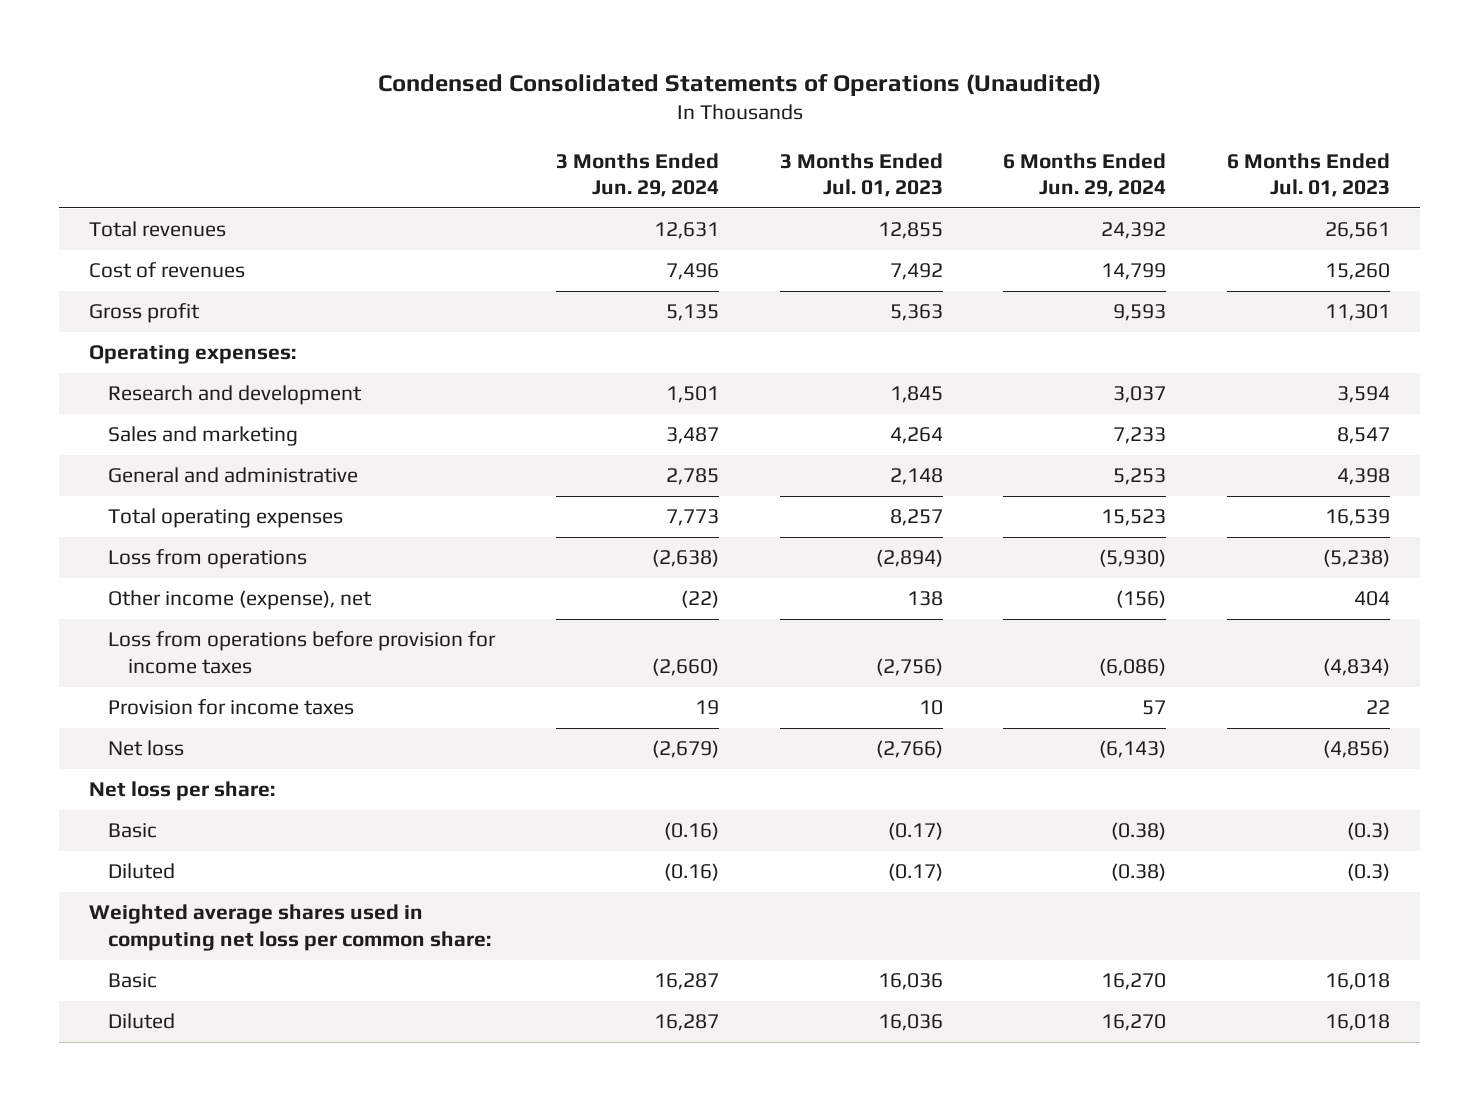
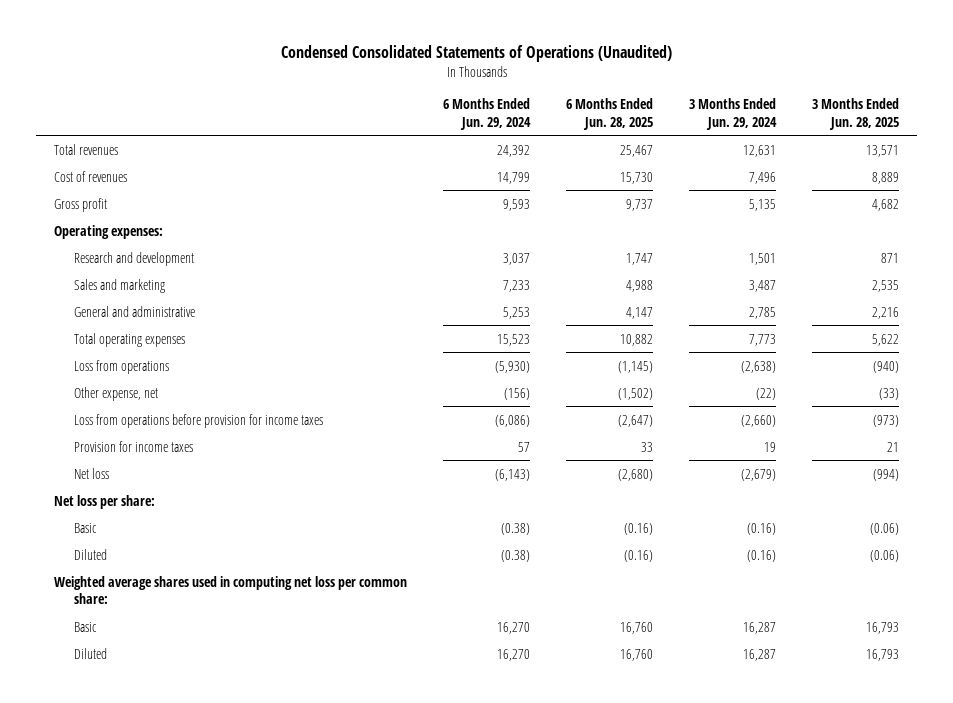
- | 3 Months Ended Jun. 29, 2024 | 3 Months Ended Jul. 01, 2023 | 6 Months Ended Jun. 29, 2024 | 6 Months Ended Jul. 01, 2023
+ | 6 Months Ended Jun. 29, 2024 | 6 Months Ended Jun. 28, 2025 | 3 Months Ended Jun. 29, 2024 | 3 Months Ended Jun. 28, 2025
- Other income (expense), net | (22) | 138 | (156) | 404
+ Other expense, net | (156) | (1,502) | (22) | (33)

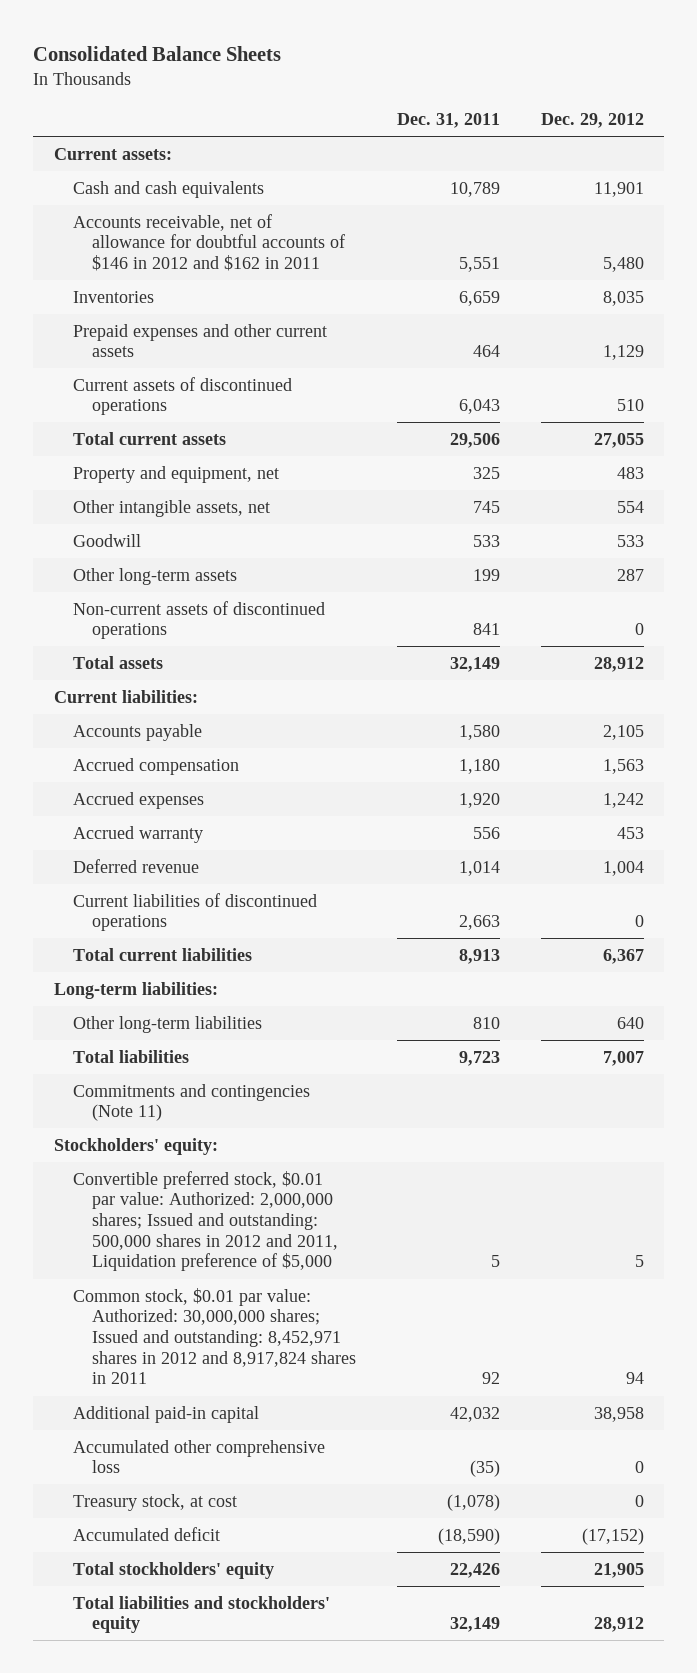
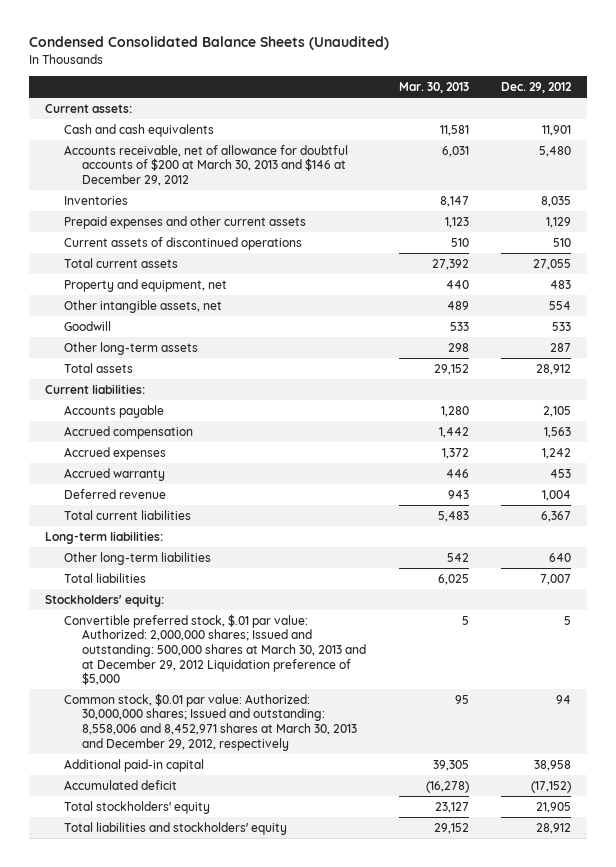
- Consolidated Balance Sheets
+ Condensed Consolidated Balance Sheets (Unaudited)
- | Dec. 31, 2011 | Dec. 29, 2012
+ | Mar. 30, 2013 | Dec. 29, 2012
- Accounts receivable, net of allowance for doubtful accounts of $146 in 2012 and $162 in 2011 | 5,551 | 5,480
+ Accounts receivable, net of allowance for doubtful accounts of $200 at March 30, 2013 and $146 at December 29, 2012 | 6,031 | 5,480
- Non-current assets of discontinued operations | 841 | 0
- Current liabilities of discontinued operations | 2,663 | 0
- Commitments and contingencies (Note 11)
- Convertible preferred stock, $0.01 par value: Authorized: 2,000,000 shares; Issued and outstanding: 500,000 shares in 2012 and 2011, Liquidation preference of $5,000 | 5 | 5
- Common stock, $0.01 par value: Authorized: 30,000,000 shares; Issued and outstanding: 8,452,971 shares in 2012 and 8,917,824 shares in 2011 | 92 | 94
+ Convertible preferred stock, $.01 par value: Authorized: 2,000,000 shares; Issued and outstanding: 500,000 shares at March 30, 2013 and at December 29, 2012 Liquidation preference of $5,000 | 5 | 5
+ Common stock, $0.01 par value: Authorized: 30,000,000 shares; Issued and outstanding: 8,558,006 and 8,452,971 shares at March 30, 2013 and December 29, 2012, respectively | 95 | 94
- Accumulated other comprehensive loss | (35) | 0
- Treasury stock, at cost | (1,078) | 0

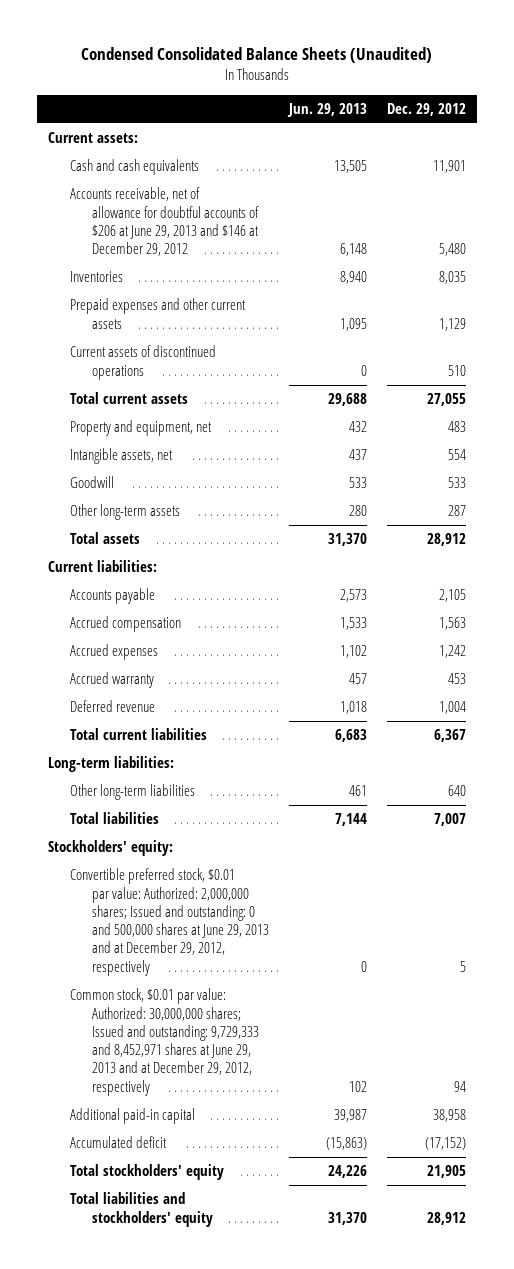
- | Mar. 30, 2013 | Dec. 29, 2012
+ | Jun. 29, 2013 | Dec. 29, 2012
- Accounts receivable, net of allowance for doubtful accounts of $200 at March 30, 2013 and $146 at December 29, 2012 | 6,031 | 5,480
+ Accounts receivable, net of allowance for doubtful accounts of $206 at June 29, 2013 and $146 at December 29, 2012 | 6,148 | 5,480
- Other intangible assets, net | 489 | 554
+ Intangible assets, net | 437 | 554
- Convertible preferred stock, $.01 par value: Authorized: 2,000,000 shares; Issued and outstanding: 500,000 shares at March 30, 2013 and at December 29, 2012 Liquidation preference of $5,000 | 5 | 5
- Common stock, $0.01 par value: Authorized: 30,000,000 shares; Issued and outstanding: 8,558,006 and 8,452,971 shares at March 30, 2013 and December 29, 2012, respectively | 95 | 94
+ Convertible preferred stock, $0.01 par value: Authorized: 2,000,000 shares; Issued and outstanding: 0 and 500,000 shares at June 29, 2013 and at December 29, 2012, respectively | 0 | 5
+ Common stock, $0.01 par value: Authorized: 30,000,000 shares; Issued and outstanding: 9,729,333 and 8,452,971 shares at June 29, 2013 and at December 29, 2012, respectively | 102 | 94

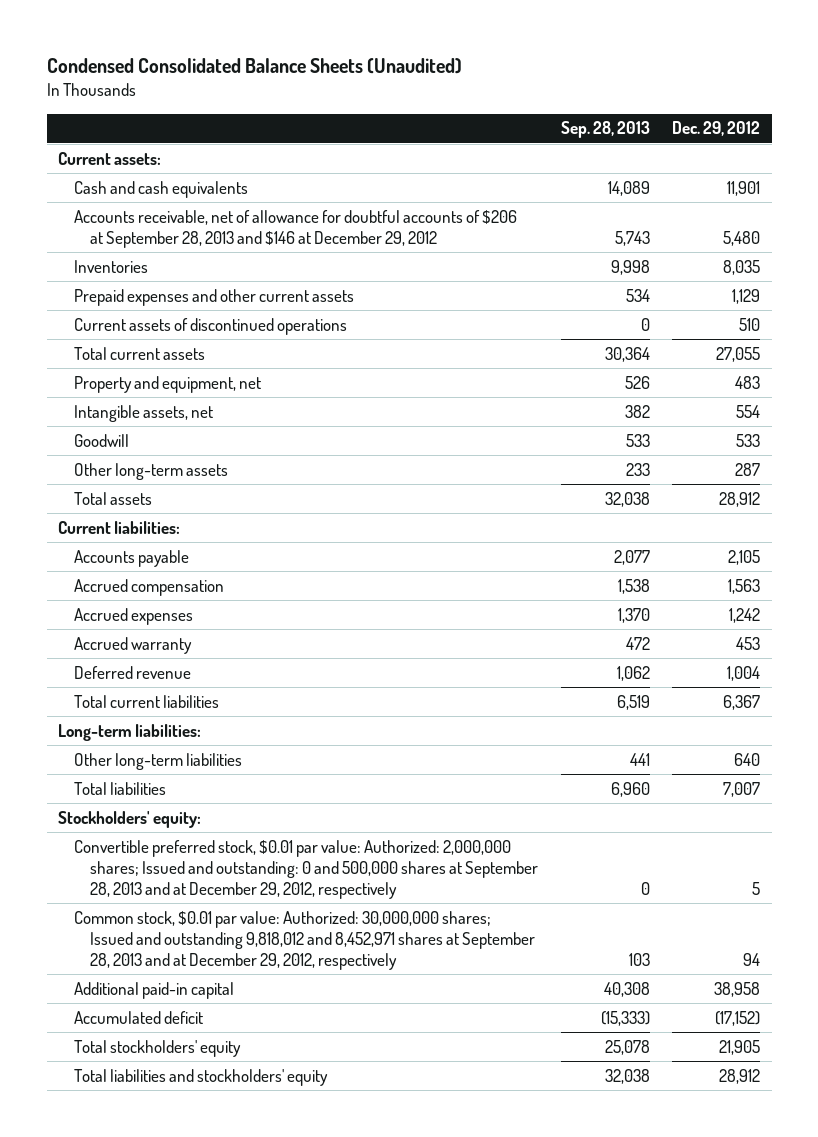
- | Jun. 29, 2013 | Dec. 29, 2012
+ | Sep. 28, 2013 | Dec. 29, 2012
- Accounts receivable, net of allowance for doubtful accounts of $206 at June 29, 2013 and $146 at December 29, 2012 | 6,148 | 5,480
+ Accounts receivable, net of allowance for doubtful accounts of $206 at September 28, 2013 and $146 at December 29, 2012 | 5,743 | 5,480
- Convertible preferred stock, $0.01 par value: Authorized: 2,000,000 shares; Issued and outstanding: 0 and 500,000 shares at June 29, 2013 and at December 29, 2012, respectively | 0 | 5
- Common stock, $0.01 par value: Authorized: 30,000,000 shares; Issued and outstanding: 9,729,333 and 8,452,971 shares at June 29, 2013 and at December 29, 2012, respectively | 102 | 94
+ Convertible preferred stock, $0.01 par value: Authorized: 2,000,000 shares; Issued and outstanding: 0 and 500,000 shares at September 28, 2013 and at December 29, 2012, respectively | 0 | 5
+ Common stock, $0.01 par value: Authorized: 30,000,000 shares; Issued and outstanding 9,818,012 and 8,452,971 shares at September 28, 2013 and at December 29, 2012, respectively | 103 | 94

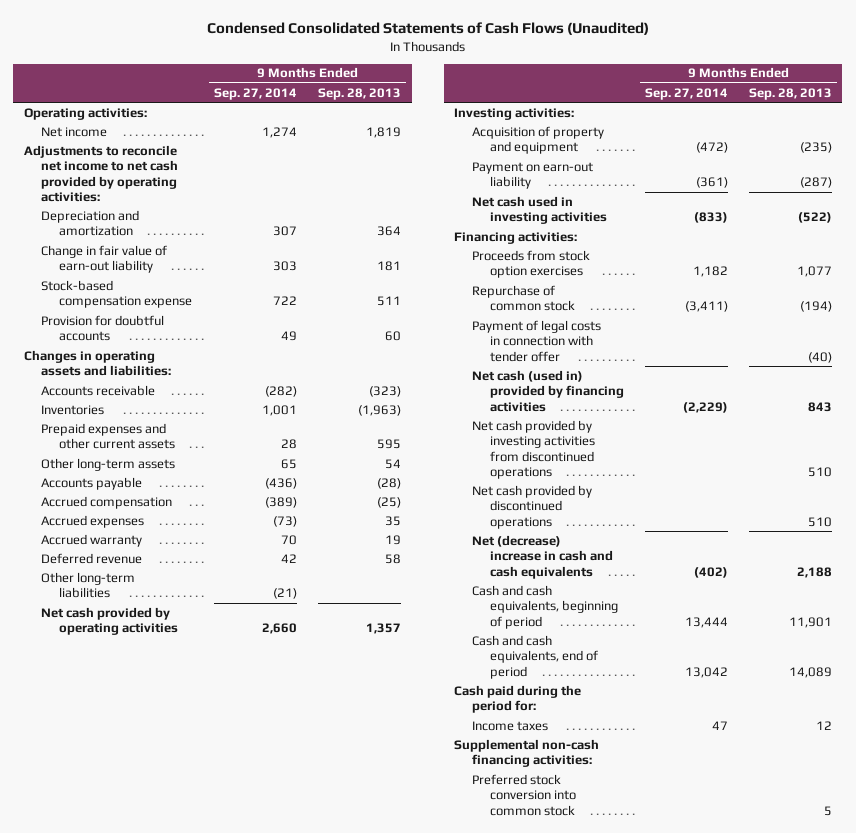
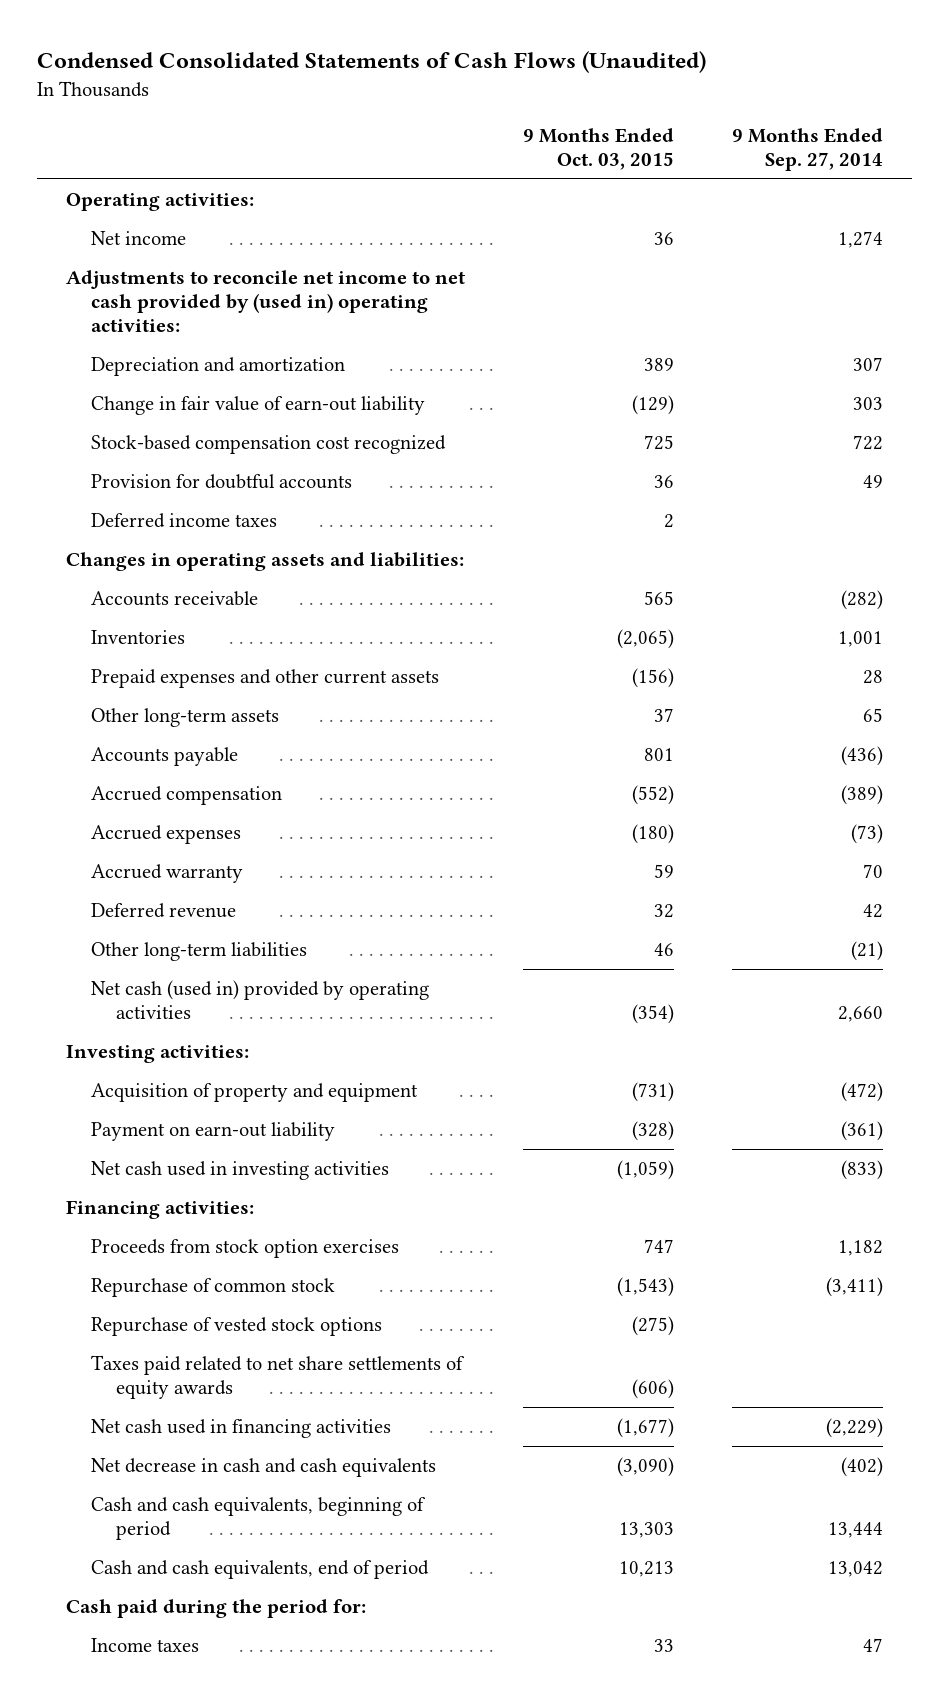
- | 9 Months Ended Sep. 27, 2014 | 9 Months Ended Sep. 28, 2013
+ | 9 Months Ended Oct. 03, 2015 | 9 Months Ended Sep. 27, 2014
- Adjustments to reconcile net income to net cash provided by operating activities:
+ Adjustments to reconcile net income to net cash provided by (used in) operating activities:
- Stock-based compensation expense | 722 | 511
+ Stock-based compensation cost recognized | 725 | 722
+ Deferred income taxes | 2 |
- Net cash provided by operating activities | 2,660 | 1,357
+ Net cash (used in) provided by operating activities | (354) | 2,660
- Payment of legal costs in connection with tender offer | | (40)
- Net cash (used in) provided by financing activities | (2,229) | 843
- Net cash provided by investing activities from discontinued operations | | 510
- Net cash provided by discontinued operations | | 510
- Net (decrease) increase in cash and cash equivalents | (402) | 2,188
+ Repurchase of vested stock options | (275) |
+ Taxes paid related to net share settlements of equity awards | (606) |
+ Net cash used in financing activities | (1,677) | (2,229)
+ Net decrease in cash and cash equivalents | (3,090) | (402)
- Supplemental non-cash financing activities:
- Preferred stock conversion into common stock | | 5

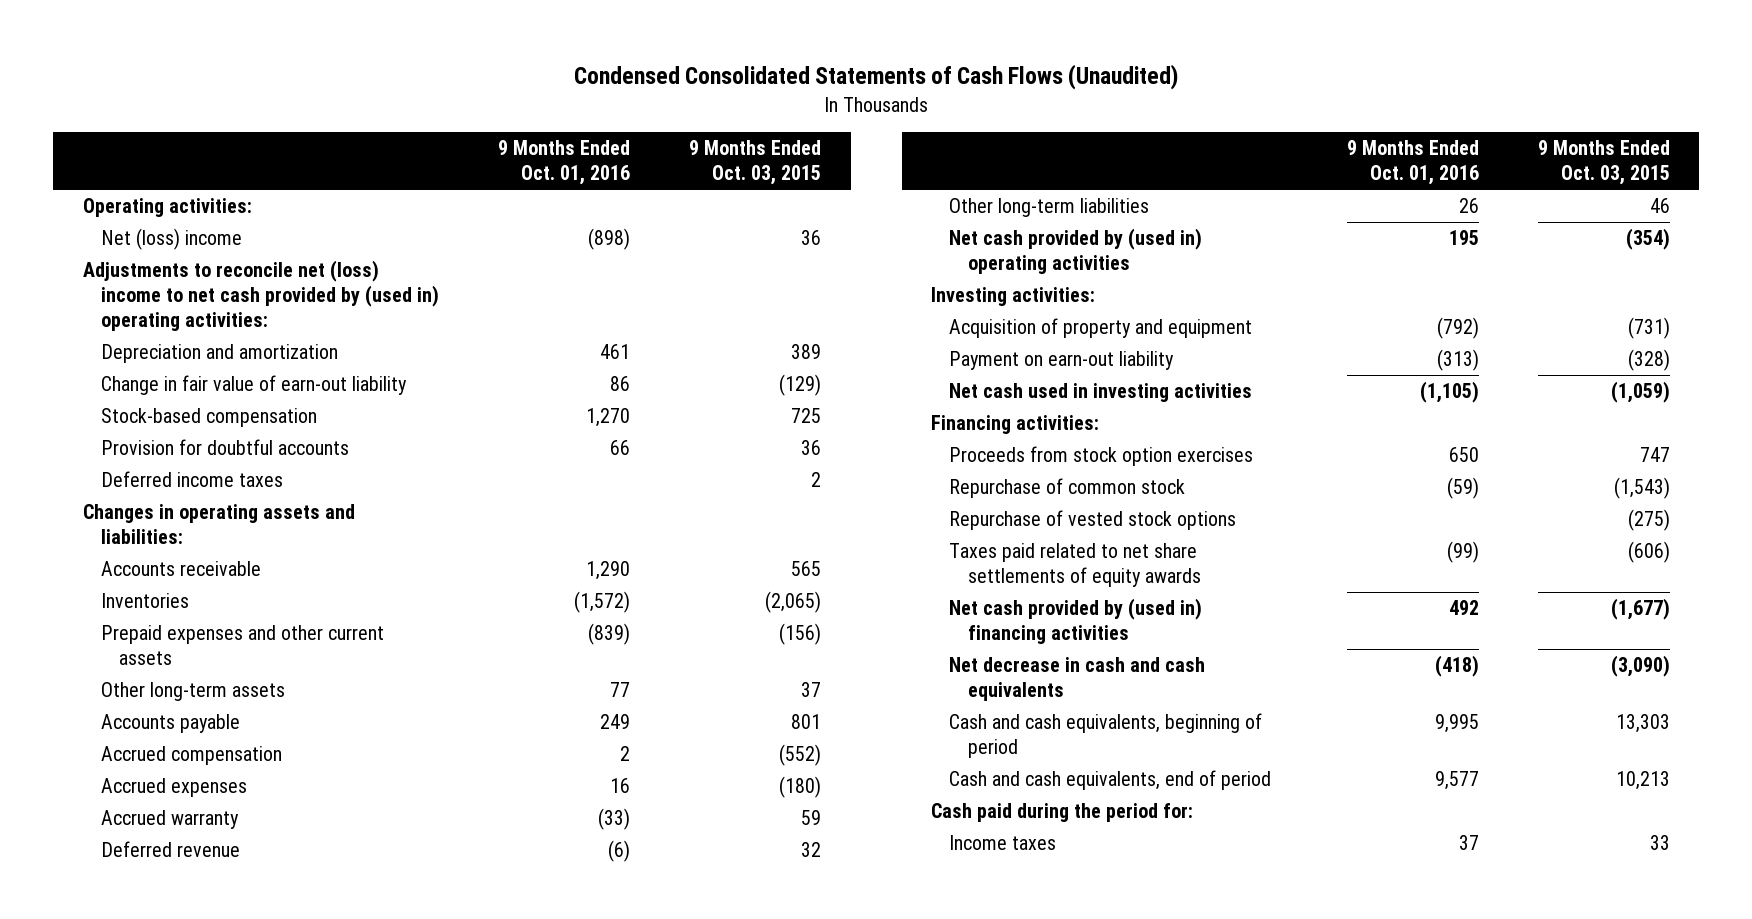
- | 9 Months Ended Oct. 03, 2015 | 9 Months Ended Sep. 27, 2014
+ | 9 Months Ended Oct. 01, 2016 | 9 Months Ended Oct. 03, 2015
- Net income | 36 | 1,274
- Adjustments to reconcile net income to net cash provided by (used in) operating activities:
+ Net (loss) income | (898) | 36
+ Adjustments to reconcile net (loss) income to net cash provided by (used in) operating activities:
- Stock-based compensation cost recognized | 725 | 722
+ Stock-based compensation | 1,270 | 725
- Net cash (used in) provided by operating activities | (354) | 2,660
+ Net cash provided by (used in) operating activities | 195 | (354)
- Net cash used in financing activities | (1,677) | (2,229)
+ Net cash provided by (used in) financing activities | 492 | (1,677)

